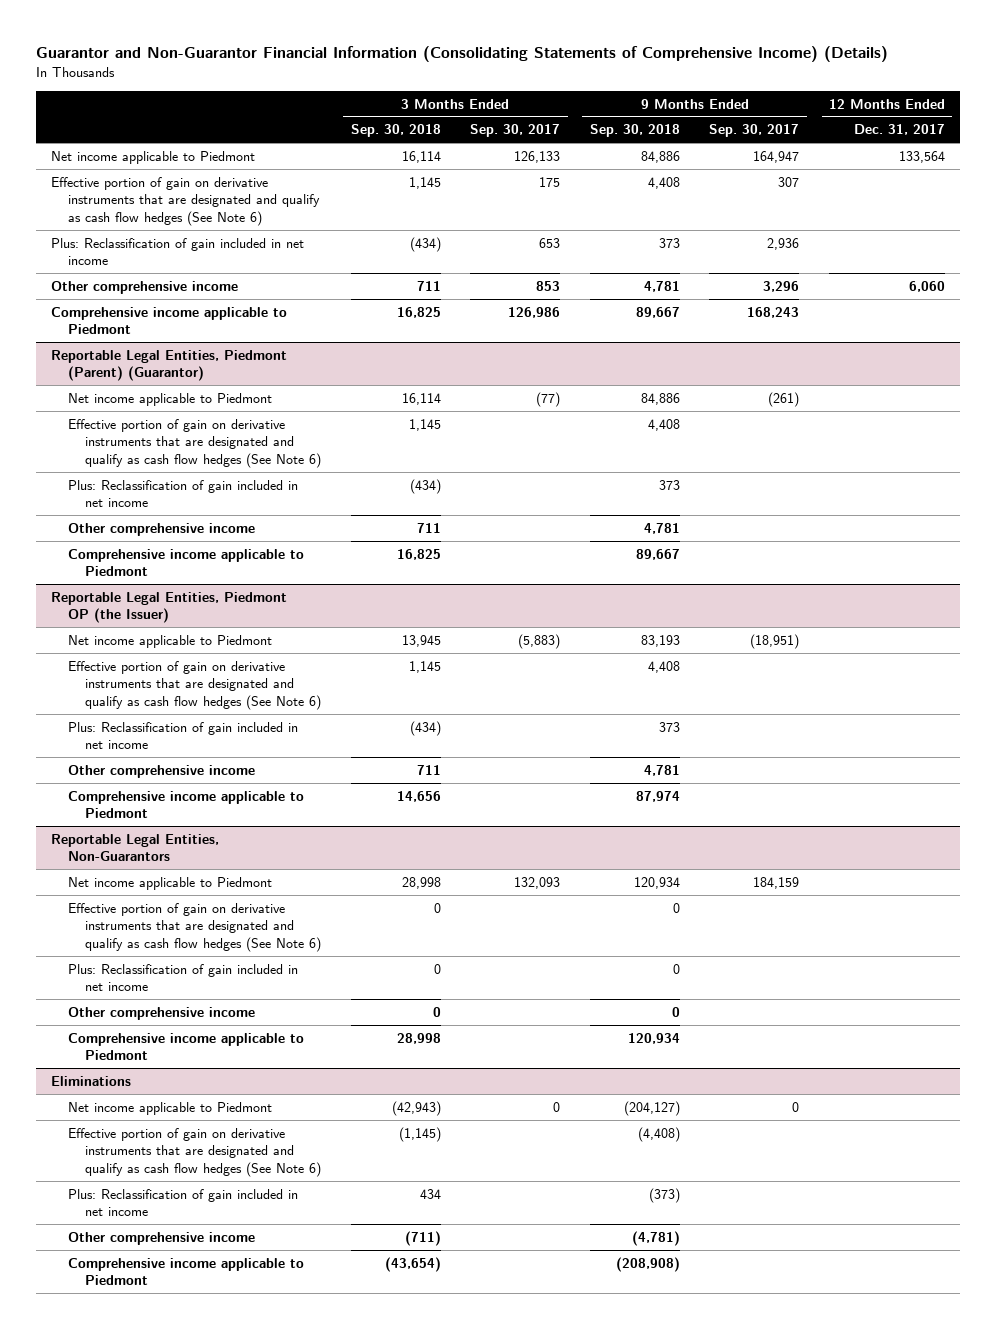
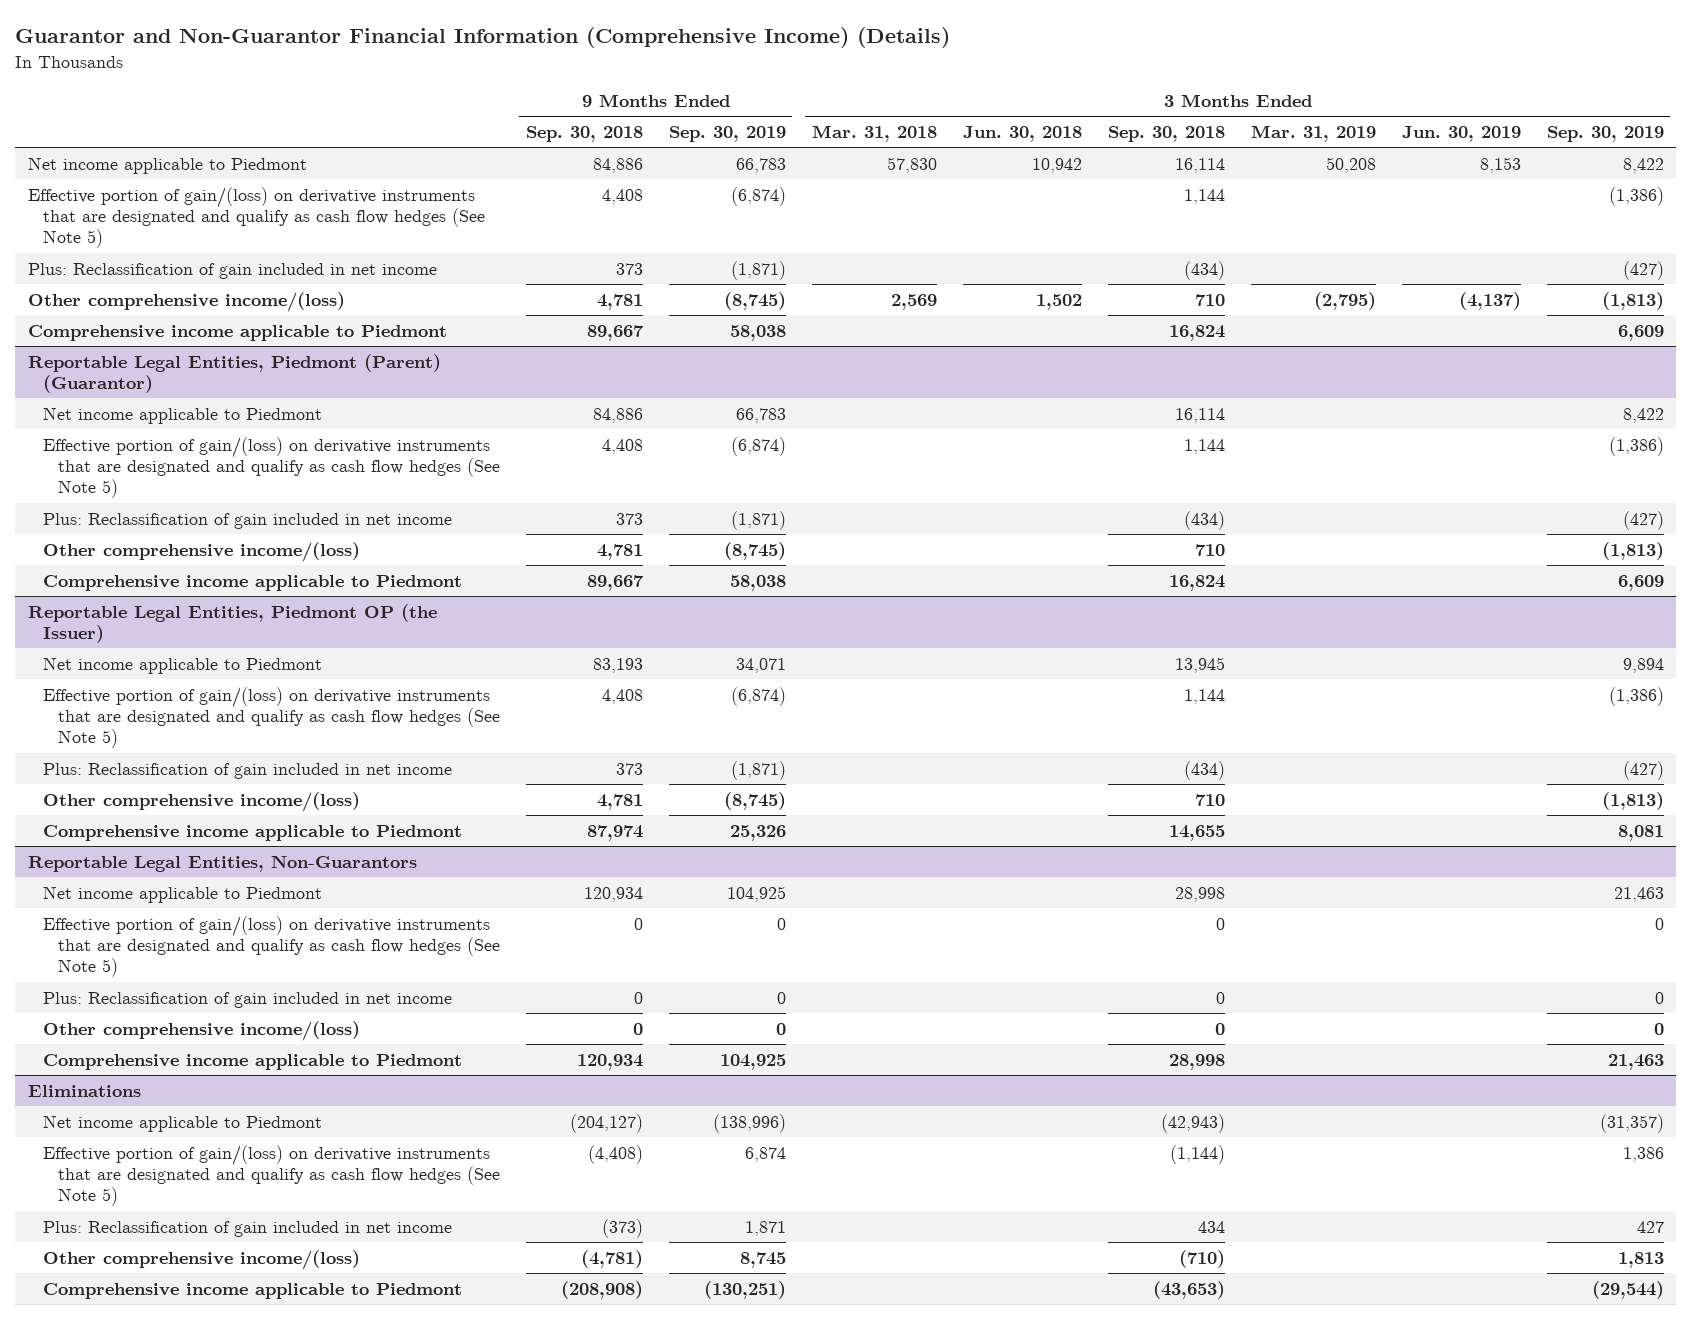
- Guarantor and Non-Guarantor Financial Information (Consolidating Statements of Comprehensive Income) (Details)
+ Guarantor and Non-Guarantor Financial Information (Comprehensive Income) (Details)
- | 3 Months Ended Sep. 30, 2018 | 3 Months Ended Sep. 30, 2017 | 9 Months Ended Sep. 30, 2018 | 9 Months Ended Sep. 30, 2017 | 12 Months Ended Dec. 31, 2017
+ | 9 Months Ended Sep. 30, 2018 | 9 Months Ended Sep. 30, 2019 | 3 Months Ended Mar. 31, 2018 | 3 Months Ended Jun. 30, 2018 | 3 Months Ended Sep. 30, 2018 | 3 Months Ended Mar. 31, 2019 | 3 Months Ended Jun. 30, 2019 | 3 Months Ended Sep. 30, 2019
- Effective portion of gain on derivative instruments that are designated and qualify as cash flow hedges (See Note 6) | 1,145 | 175 | 4,408 | 307 |
+ Effective portion of gain/(loss) on derivative instruments that are designated and qualify as cash flow hedges (See Note 5) | 4,408 | (6,874) | | | 1,144 | | | (1,386)
- Other comprehensive income | 711 | 853 | 4,781 | 3,296 | 6,060
- Comprehensive income applicable to Piedmont | 16,825 | 126,986 | 89,667 | 168,243 |
+ Other comprehensive income/(loss) | 4,781 | (8,745) | 2,569 | 1,502 | 710 | (2,795) | (4,137) | (1,813)
+ Comprehensive income applicable to Piedmont | 89,667 | 58,038 | | | 16,824 | | | 6,609
@ Reportable Legal Entities, Piedmont (Parent) (Guarantor)
- Effective portion of gain on derivative instruments that are designated and qualify as cash flow hedges (See Note 6) | 1,145 | | 4,408 | |
+ Effective portion of gain/(loss) on derivative instruments that are designated and qualify as cash flow hedges (See Note 5) | 4,408 | (6,874) | | | 1,144 | | | (1,386)
- Other comprehensive income | 711 | | 4,781 | |
- Comprehensive income applicable to Piedmont | 16,825 | | 89,667 | |
+ Other comprehensive income/(loss) | 4,781 | (8,745) | | | 710 | | | (1,813)
+ Comprehensive income applicable to Piedmont | 89,667 | 58,038 | | | 16,824 | | | 6,609
@ Reportable Legal Entities, Piedmont OP (the Issuer)
- Effective portion of gain on derivative instruments that are designated and qualify as cash flow hedges (See Note 6) | 1,145 | | 4,408 | |
+ Effective portion of gain/(loss) on derivative instruments that are designated and qualify as cash flow hedges (See Note 5) | 4,408 | (6,874) | | | 1,144 | | | (1,386)
- Other comprehensive income | 711 | | 4,781 | |
- Comprehensive income applicable to Piedmont | 14,656 | | 87,974 | |
+ Other comprehensive income/(loss) | 4,781 | (8,745) | | | 710 | | | (1,813)
+ Comprehensive income applicable to Piedmont | 87,974 | 25,326 | | | 14,655 | | | 8,081
@ Reportable Legal Entities, Non-Guarantors
- Effective portion of gain on derivative instruments that are designated and qualify as cash flow hedges (See Note 6) | 0 | | 0 | |
+ Effective portion of gain/(loss) on derivative instruments that are designated and qualify as cash flow hedges (See Note 5) | 0 | 0 | | | 0 | | | 0
- Other comprehensive income | 0 | | 0 | |
+ Other comprehensive income/(loss) | 0 | 0 | | | 0 | | | 0
@ Eliminations
- Effective portion of gain on derivative instruments that are designated and qualify as cash flow hedges (See Note 6) | (1,145) | | (4,408) | |
+ Effective portion of gain/(loss) on derivative instruments that are designated and qualify as cash flow hedges (See Note 5) | (4,408) | 6,874 | | | (1,144) | | | 1,386
- Other comprehensive income | (711) | | (4,781) | |
- Comprehensive income applicable to Piedmont | (43,654) | | (208,908) | |
+ Other comprehensive income/(loss) | (4,781) | 8,745 | | | (710) | | | 1,813
+ Comprehensive income applicable to Piedmont | (208,908) | (130,251) | | | (43,653) | | | (29,544)

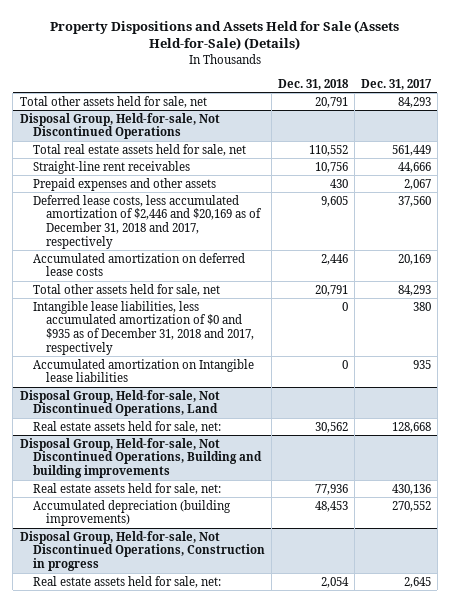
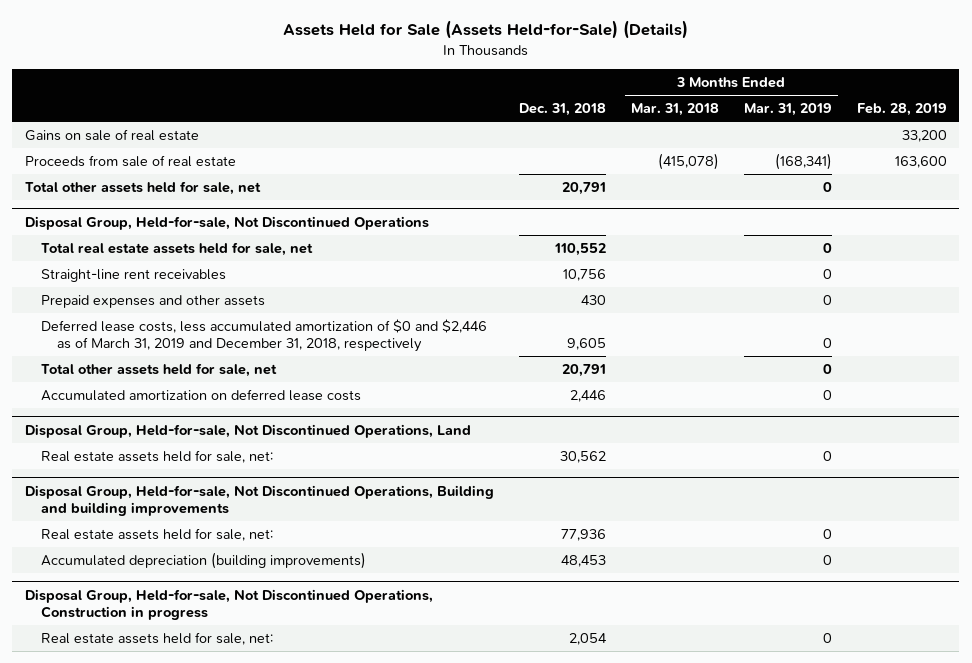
- Property Dispositions and Assets Held for Sale (Assets Held-for-Sale) (Details)
+ Assets Held for Sale (Assets Held-for-Sale) (Details)
- | Dec. 31, 2018 | Dec. 31, 2017
+ | Dec. 31, 2018 | 3 Months Ended Mar. 31, 2018 | 3 Months Ended Mar. 31, 2019 | Feb. 28, 2019
+ Gains on sale of real estate | | | | 33,200
+ Proceeds from sale of real estate | | (415,078) | (168,341) | 163,600
@ Disposal Group, Held-for-sale, Not Discontinued Operations
- Deferred lease costs, less accumulated amortization of $2,446 and $20,169 as of December 31, 2018 and 2017, respectively | 9,605 | 37,560
+ Deferred lease costs, less accumulated amortization of $0 and $2,446 as of March 31, 2019 and December 31, 2018, respectively | 9,605 | | 0 |
- Intangible lease liabilities, less accumulated amortization of $0 and $935 as of December 31, 2018 and 2017, respectively | 0 | 380
- Accumulated amortization on Intangible lease liabilities | 0 | 935
moved down: Accumulated amortization on deferred lease costs | 2,446 | | 0 |

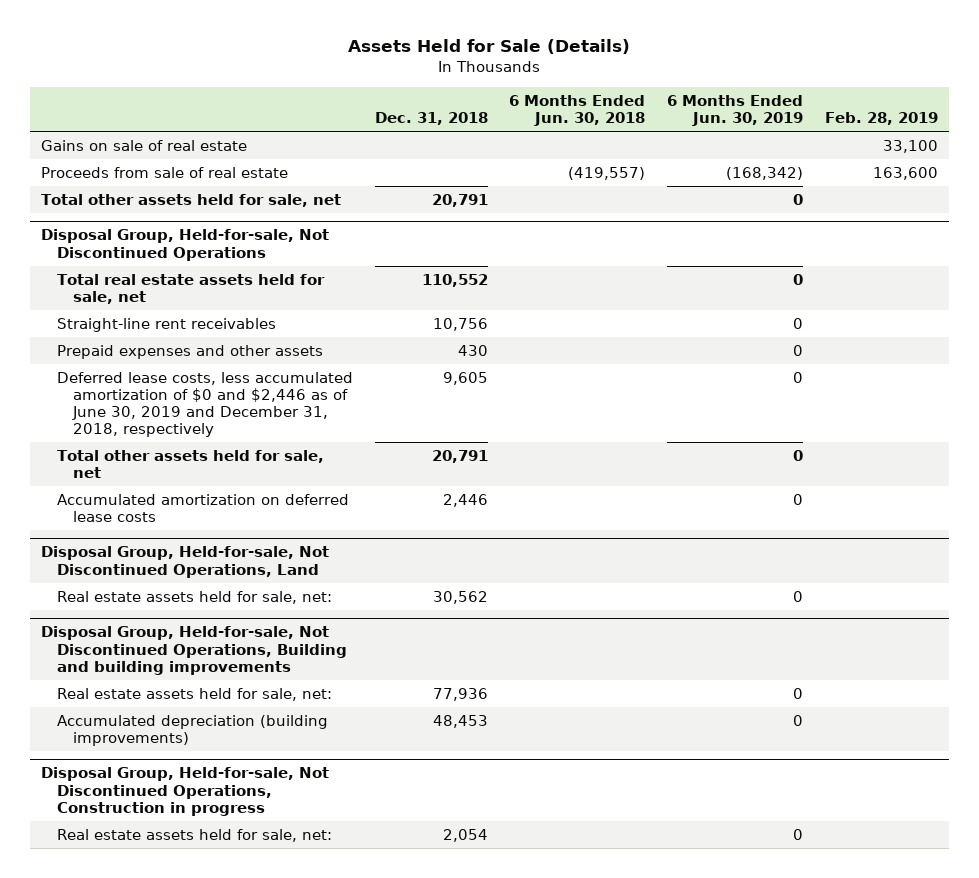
- Assets Held for Sale (Assets Held-for-Sale) (Details)
+ Assets Held for Sale (Details)
- | Dec. 31, 2018 | 3 Months Ended Mar. 31, 2018 | 3 Months Ended Mar. 31, 2019 | Feb. 28, 2019
+ | Dec. 31, 2018 | 6 Months Ended Jun. 30, 2018 | 6 Months Ended Jun. 30, 2019 | Feb. 28, 2019
- Gains on sale of real estate | | | | 33,200
+ Gains on sale of real estate | | | | 33,100
@ Disposal Group, Held-for-sale, Not Discontinued Operations
- Deferred lease costs, less accumulated amortization of $0 and $2,446 as of March 31, 2019 and December 31, 2018, respectively | 9,605 | | 0 |
+ Deferred lease costs, less accumulated amortization of $0 and $2,446 as of June 30, 2019 and December 31, 2018, respectively | 9,605 | | 0 |

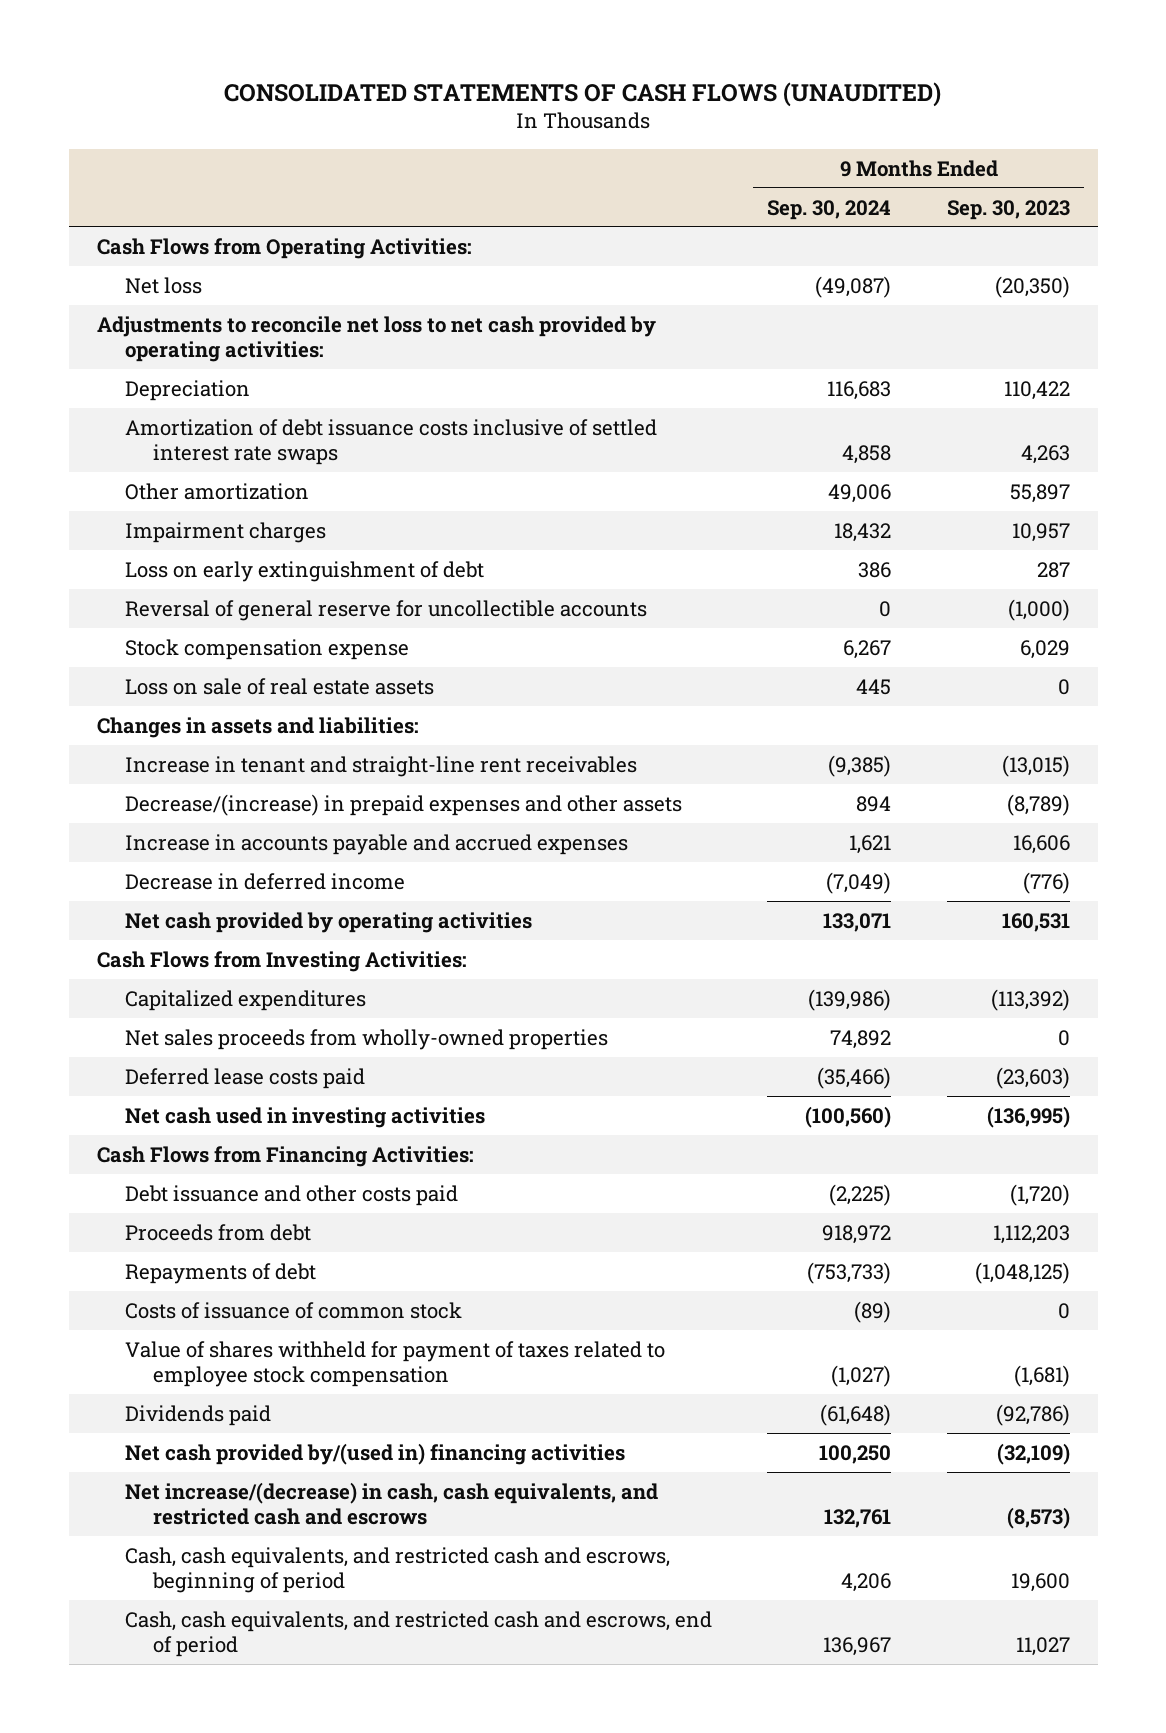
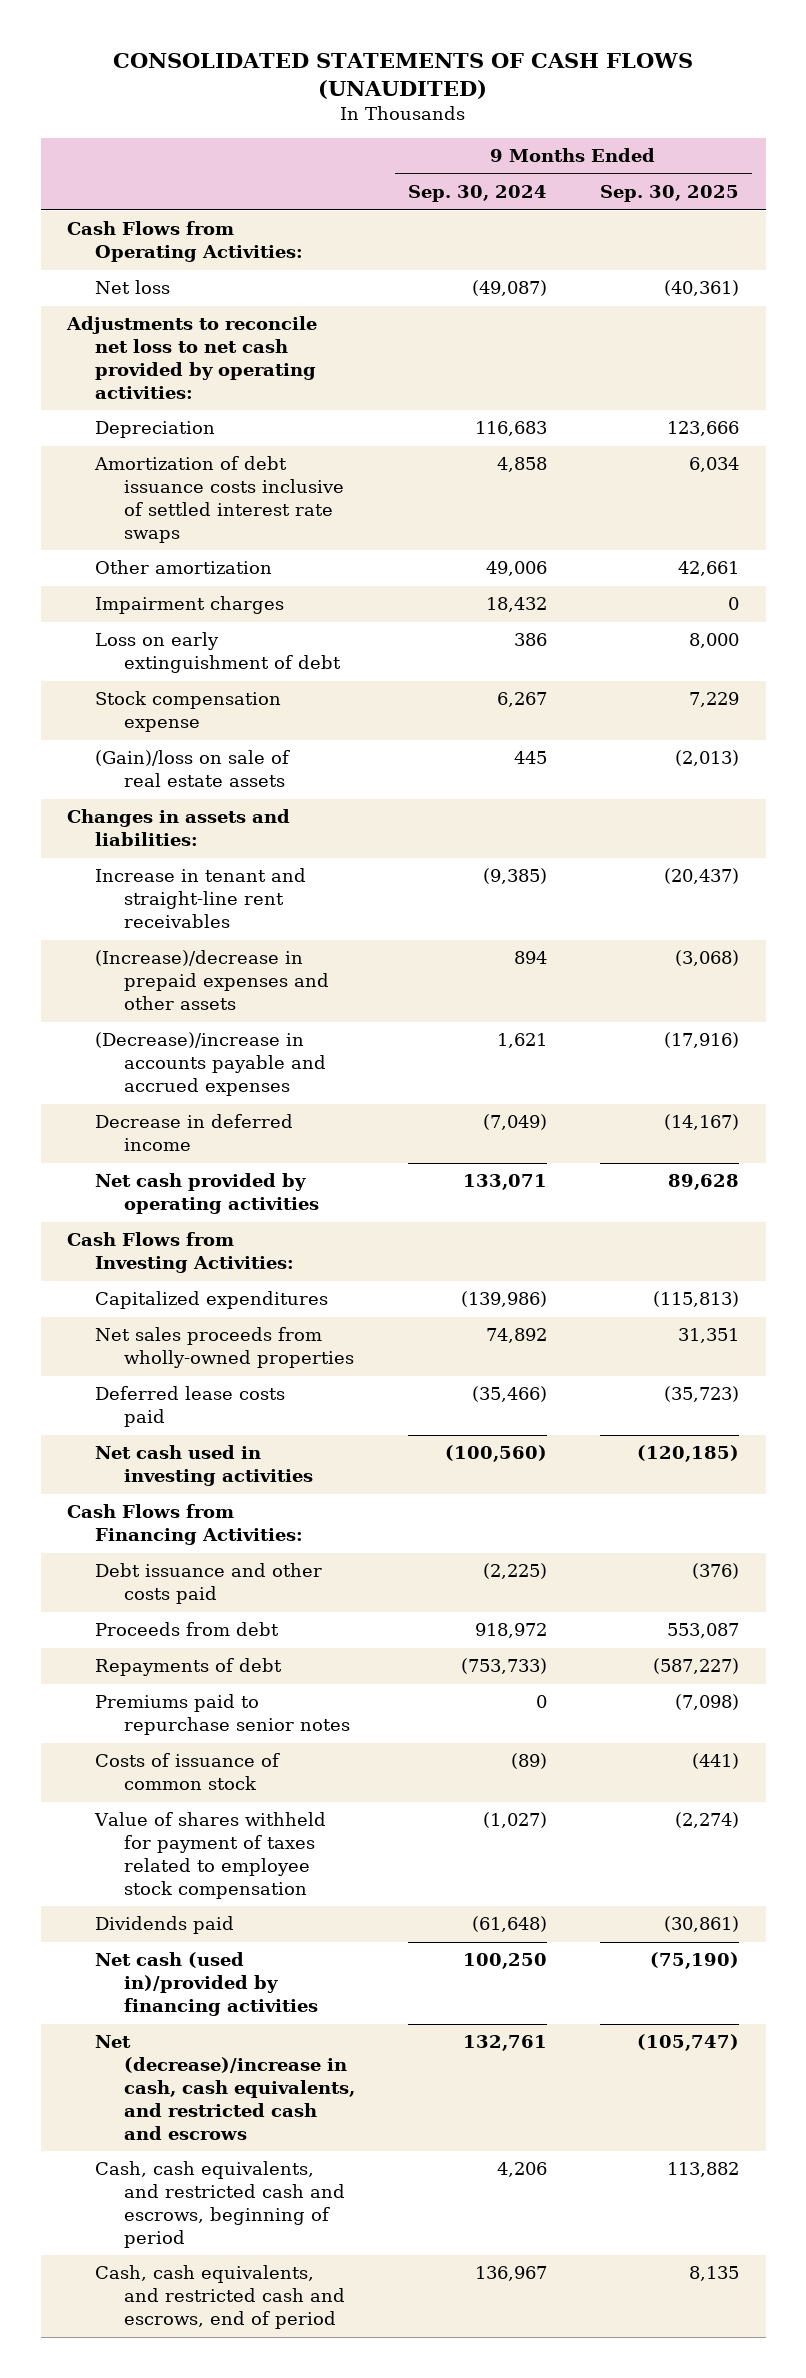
- | 9 Months Ended Sep. 30, 2024 | 9 Months Ended Sep. 30, 2023
+ | 9 Months Ended Sep. 30, 2024 | 9 Months Ended Sep. 30, 2025
- Reversal of general reserve for uncollectible accounts | 0 | (1,000)
- Loss on sale of real estate assets | 445 | 0
+ (Gain)/loss on sale of real estate assets | 445 | (2,013)
- Decrease/(increase) in prepaid expenses and other assets | 894 | (8,789)
- Increase in accounts payable and accrued expenses | 1,621 | 16,606
+ (Increase)/decrease in prepaid expenses and other assets | 894 | (3,068)
+ (Decrease)/increase in accounts payable and accrued expenses | 1,621 | (17,916)
+ Premiums paid to repurchase senior notes | 0 | (7,098)
- Net cash provided by/(used in) financing activities | 100,250 | (32,109)
- Net increase/(decrease) in cash, cash equivalents, and restricted cash and escrows | 132,761 | (8,573)
+ Net cash (used in)/provided by financing activities | 100,250 | (75,190)
+ Net (decrease)/increase in cash, cash equivalents, and restricted cash and escrows | 132,761 | (105,747)

